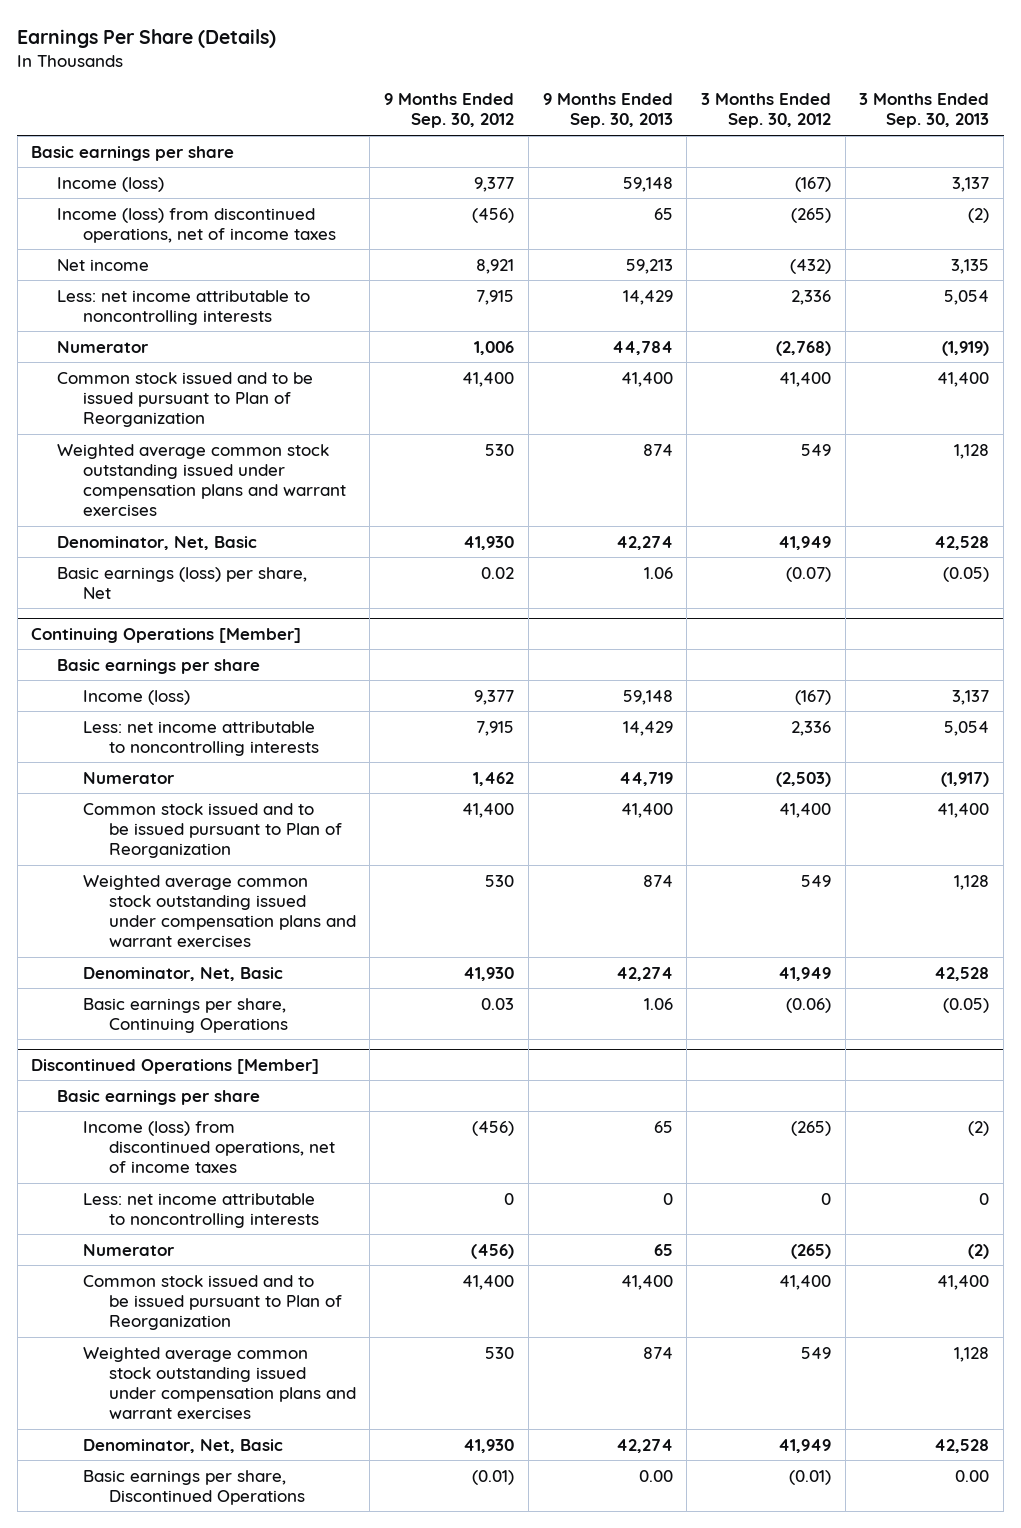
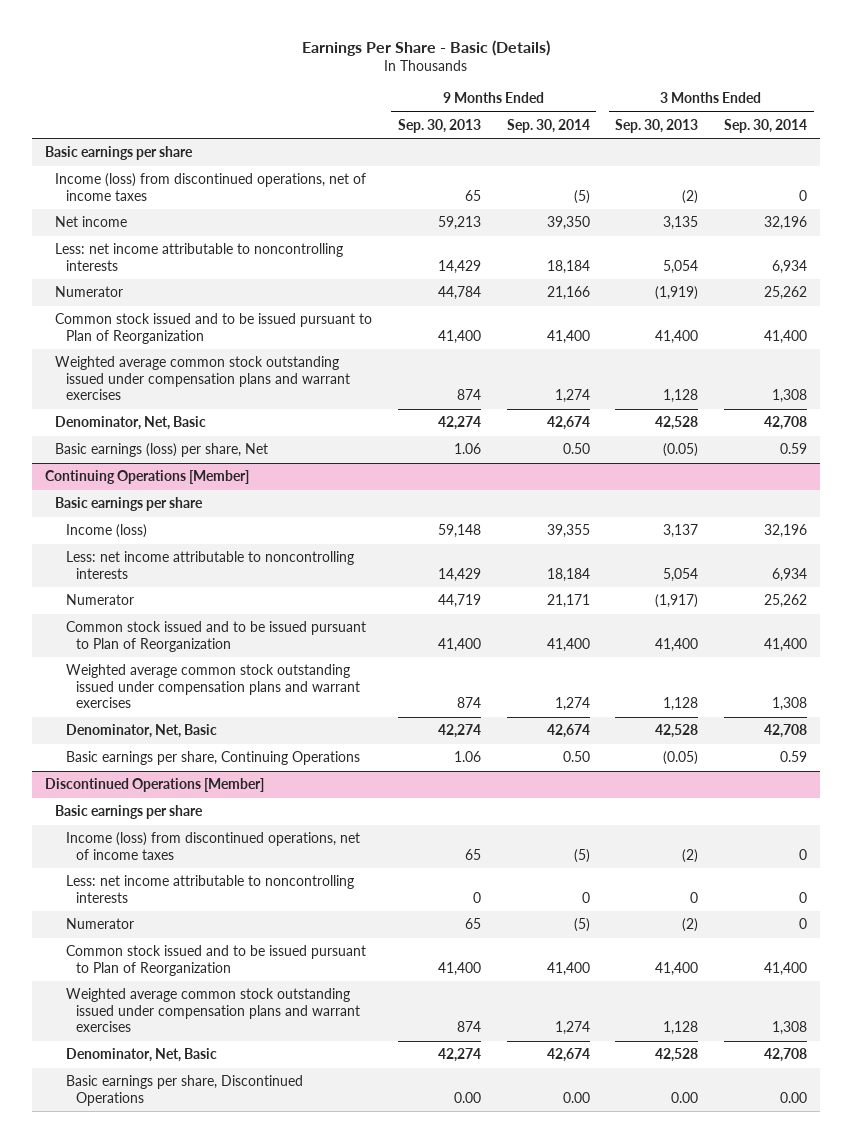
- Earnings Per Share (Details)
+ Earnings Per Share - Basic (Details)
- | 9 Months Ended Sep. 30, 2012 | 9 Months Ended Sep. 30, 2013 | 3 Months Ended Sep. 30, 2012 | 3 Months Ended Sep. 30, 2013
+ | 9 Months Ended Sep. 30, 2013 | 9 Months Ended Sep. 30, 2014 | 3 Months Ended Sep. 30, 2013 | 3 Months Ended Sep. 30, 2014
- Income (loss) | 9,377 | 59,148 | (167) | 3,137

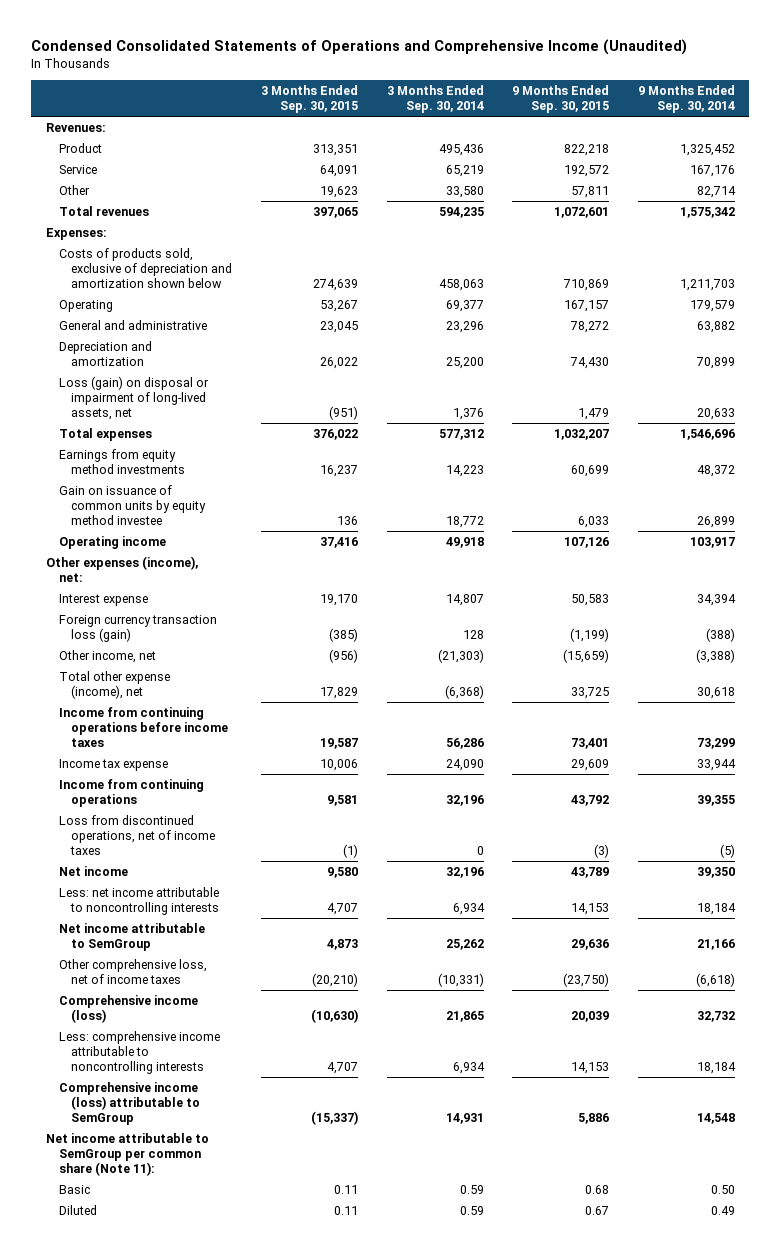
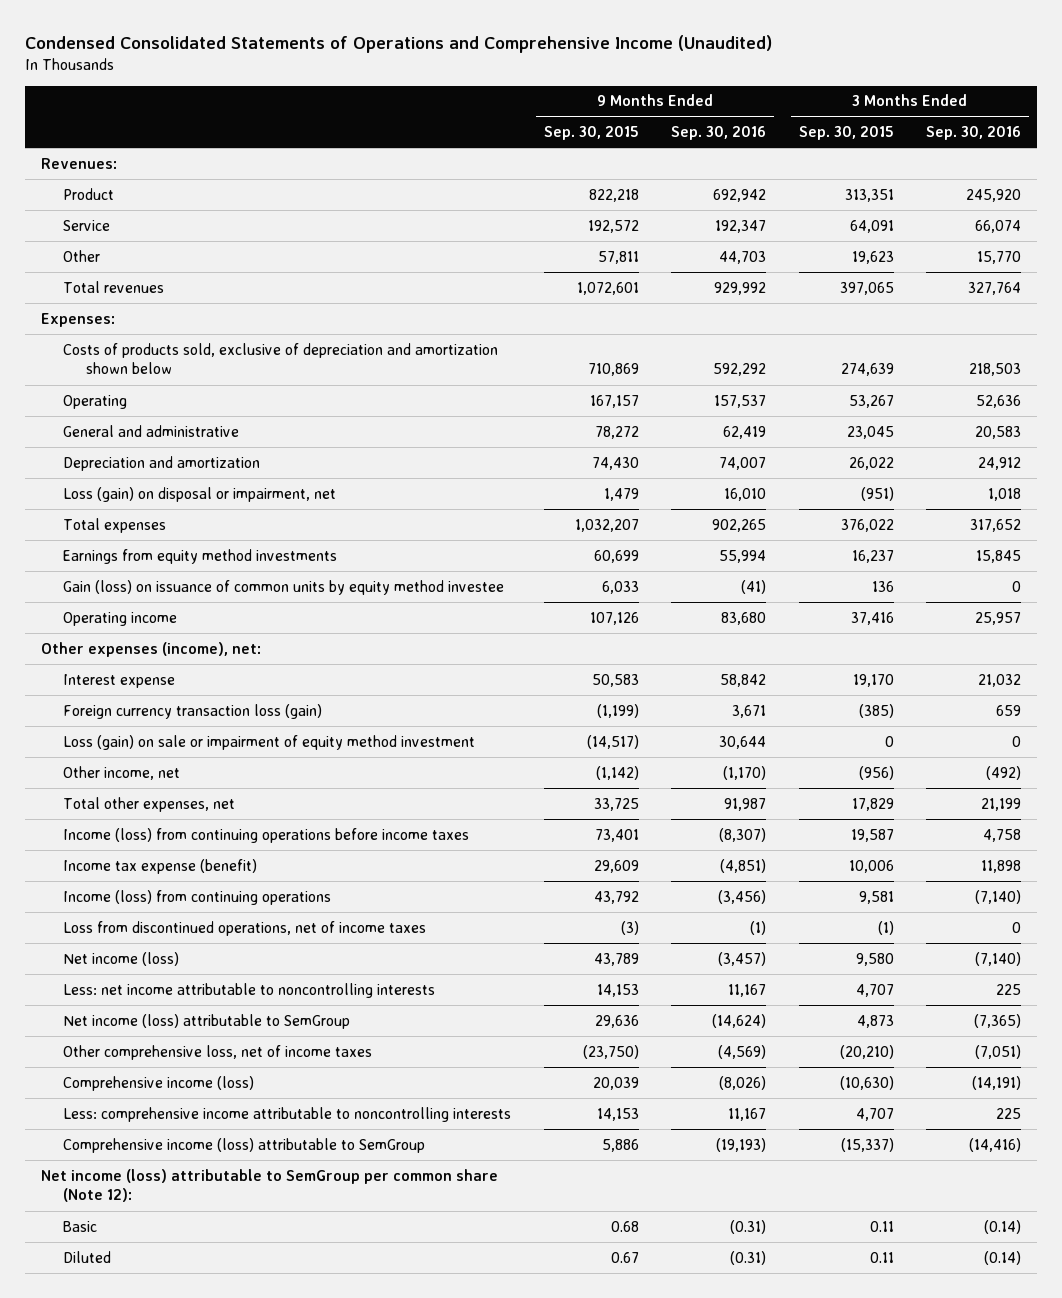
- | 3 Months Ended Sep. 30, 2015 | 3 Months Ended Sep. 30, 2014 | 9 Months Ended Sep. 30, 2015 | 9 Months Ended Sep. 30, 2014
+ | 9 Months Ended Sep. 30, 2015 | 9 Months Ended Sep. 30, 2016 | 3 Months Ended Sep. 30, 2015 | 3 Months Ended Sep. 30, 2016
- Loss (gain) on disposal or impairment of long-lived assets, net | (951) | 1,376 | 1,479 | 20,633
+ Loss (gain) on disposal or impairment, net | 1,479 | 16,010 | (951) | 1,018
- Gain on issuance of common units by equity method investee | 136 | 18,772 | 6,033 | 26,899
+ Gain (loss) on issuance of common units by equity method investee | 6,033 | (41) | 136 | 0
- Other income, net | (956) | (21,303) | (15,659) | (3,388)
- Total other expense (income), net | 17,829 | (6,368) | 33,725 | 30,618
- Income from continuing operations before income taxes | 19,587 | 56,286 | 73,401 | 73,299
- Income tax expense | 10,006 | 24,090 | 29,609 | 33,944
- Income from continuing operations | 9,581 | 32,196 | 43,792 | 39,355
+ Loss (gain) on sale or impairment of equity method investment | (14,517) | 30,644 | 0 | 0
+ Other income, net | (1,142) | (1,170) | (956) | (492)
+ Total other expenses, net | 33,725 | 91,987 | 17,829 | 21,199
+ Income (loss) from continuing operations before income taxes | 73,401 | (8,307) | 19,587 | 4,758
+ Income tax expense (benefit) | 29,609 | (4,851) | 10,006 | 11,898
+ Income (loss) from continuing operations | 43,792 | (3,456) | 9,581 | (7,140)
- Net income | 9,580 | 32,196 | 43,789 | 39,350
+ Net income (loss) | 43,789 | (3,457) | 9,580 | (7,140)
- Net income attributable to SemGroup | 4,873 | 25,262 | 29,636 | 21,166
+ Net income (loss) attributable to SemGroup | 29,636 | (14,624) | 4,873 | (7,365)
- Net income attributable to SemGroup per common share (Note 11):
+ Net income (loss) attributable to SemGroup per common share (Note 12):

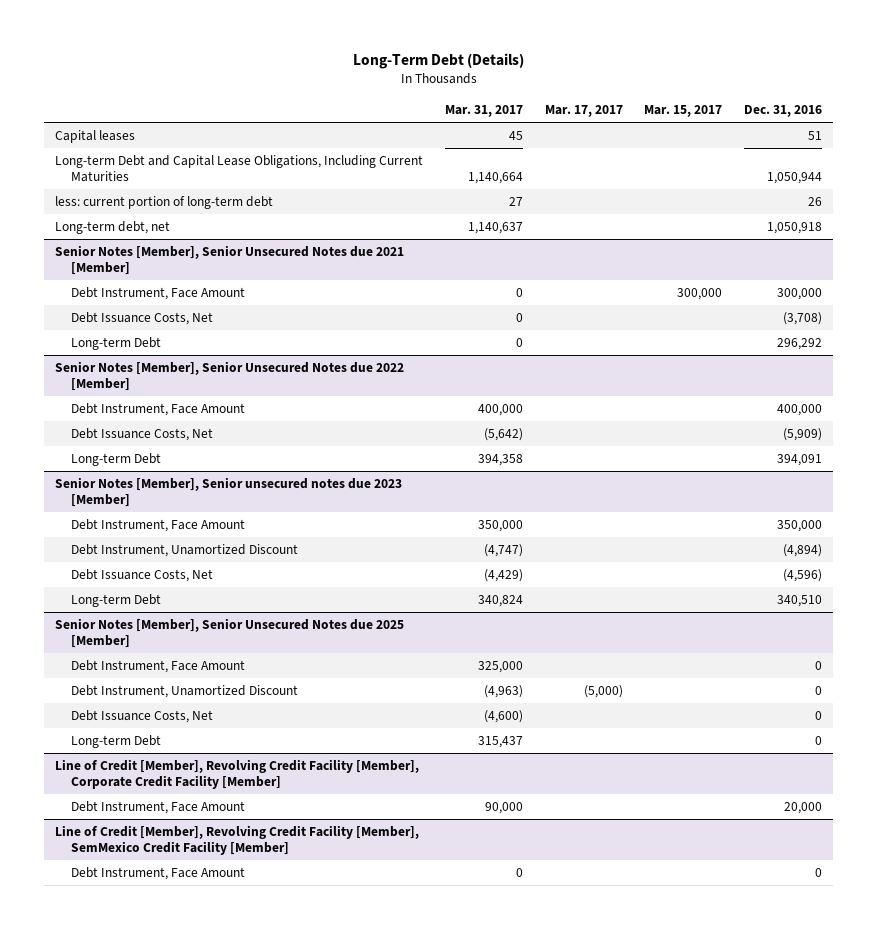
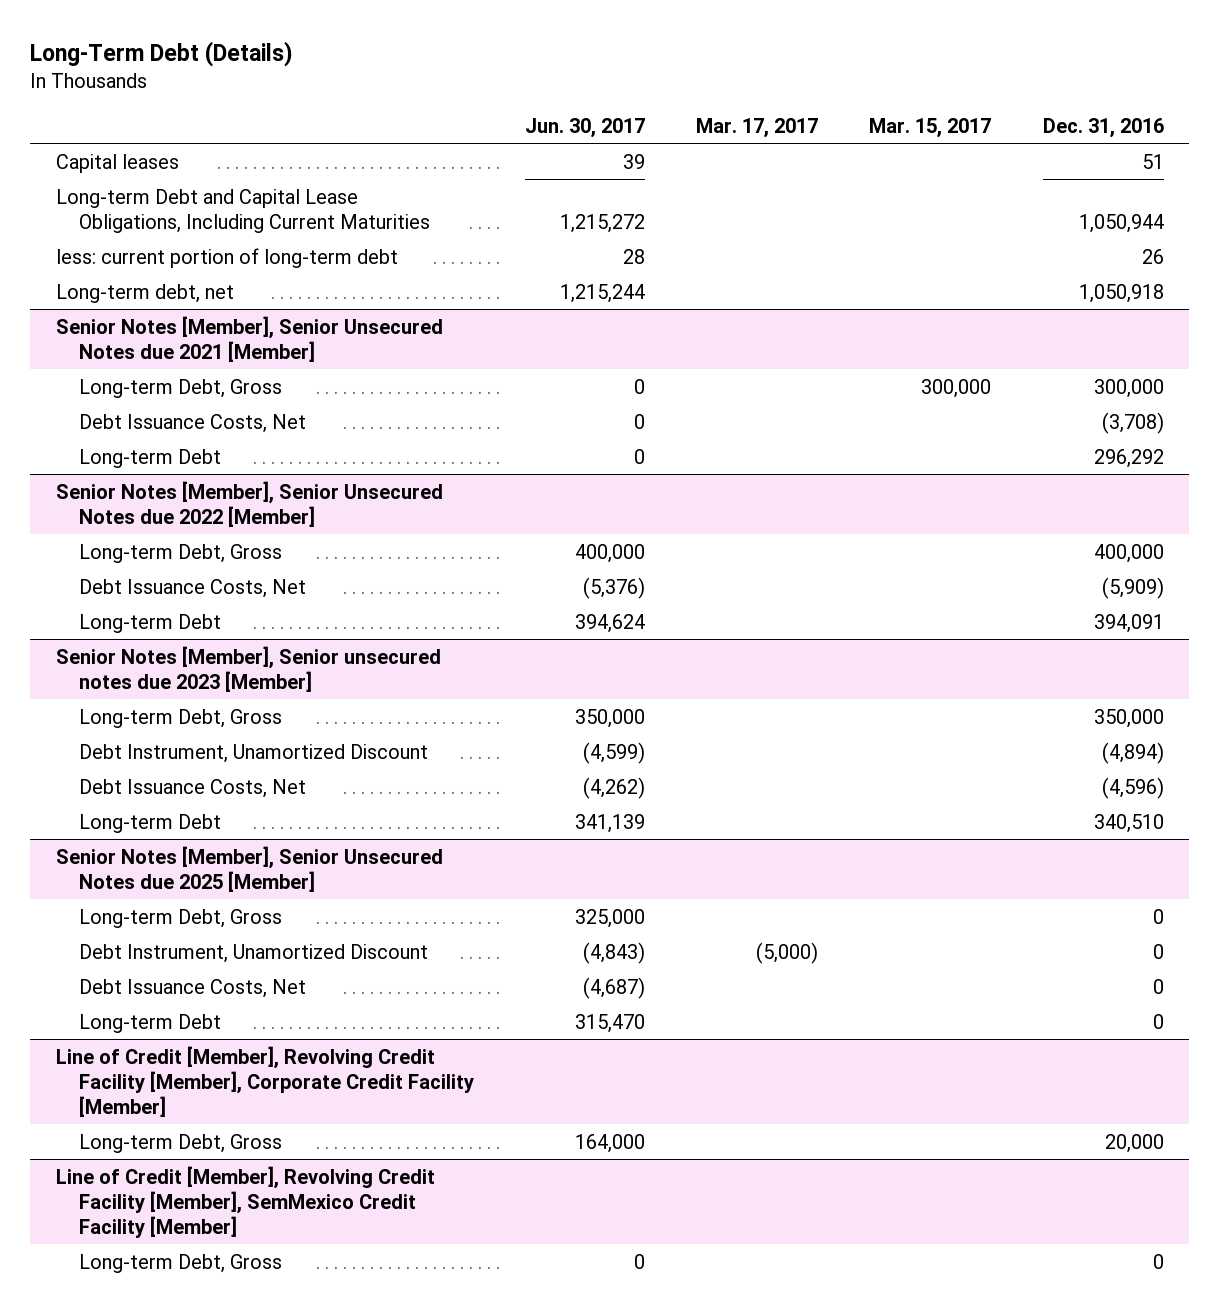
- | Mar. 31, 2017 | Mar. 17, 2017 | Mar. 15, 2017 | Dec. 31, 2016
+ | Jun. 30, 2017 | Mar. 17, 2017 | Mar. 15, 2017 | Dec. 31, 2016
@ Senior Notes [Member], Senior Unsecured Notes due 2021 [Member]
- Debt Instrument, Face Amount | 0 | | 300,000 | 300,000
+ Long-term Debt, Gross | 0 | | 300,000 | 300,000
@ Senior Notes [Member], Senior Unsecured Notes due 2022 [Member]
- Debt Instrument, Face Amount | 400,000 | | | 400,000
+ Long-term Debt, Gross | 400,000 | | | 400,000
@ Senior Notes [Member], Senior unsecured notes due 2023 [Member]
- Debt Instrument, Face Amount | 350,000 | | | 350,000
+ Long-term Debt, Gross | 350,000 | | | 350,000
@ Senior Notes [Member], Senior Unsecured Notes due 2025 [Member]
- Debt Instrument, Face Amount | 325,000 | | | 0
+ Long-term Debt, Gross | 325,000 | | | 0
@ Line of Credit [Member], Revolving Credit Facility [Member], Corporate Credit Facility [Member]
- Debt Instrument, Face Amount | 90,000 | | | 20,000
+ Long-term Debt, Gross | 164,000 | | | 20,000
@ Line of Credit [Member], Revolving Credit Facility [Member], SemMexico Credit Facility [Member]
- Debt Instrument, Face Amount | 0 | | | 0
+ Long-term Debt, Gross | 0 | | | 0

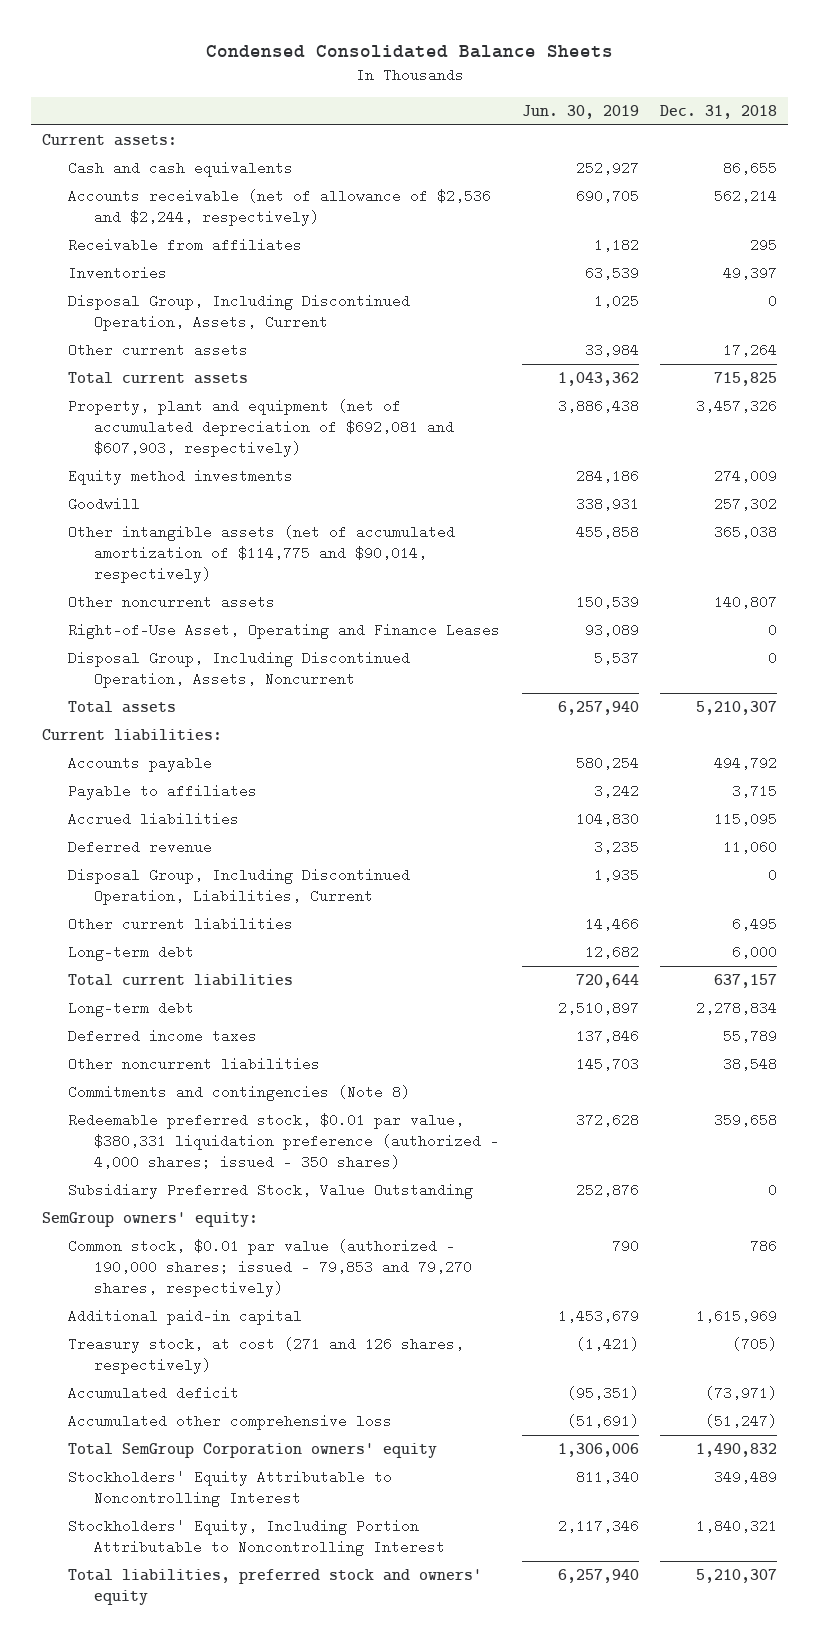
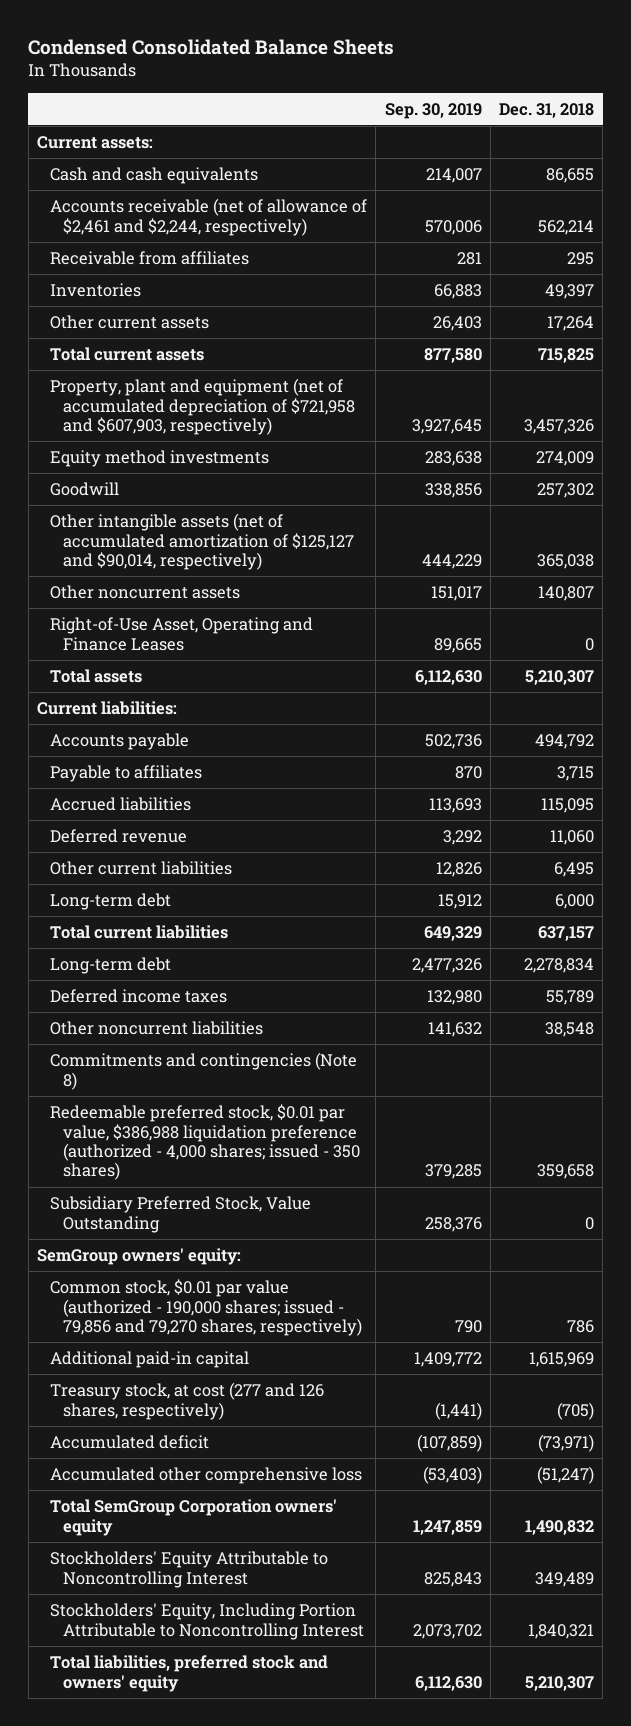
- | Jun. 30, 2019 | Dec. 31, 2018
+ | Sep. 30, 2019 | Dec. 31, 2018
- Accounts receivable (net of allowance of $2,536 and $2,244, respectively) | 690,705 | 562,214
+ Accounts receivable (net of allowance of $2,461 and $2,244, respectively) | 570,006 | 562,214
- Disposal Group, Including Discontinued Operation, Assets, Current | 1,025 | 0
- Property, plant and equipment (net of accumulated depreciation of $692,081 and $607,903, respectively) | 3,886,438 | 3,457,326
+ Property, plant and equipment (net of accumulated depreciation of $721,958 and $607,903, respectively) | 3,927,645 | 3,457,326
- Other intangible assets (net of accumulated amortization of $114,775 and $90,014, respectively) | 455,858 | 365,038
+ Other intangible assets (net of accumulated amortization of $125,127 and $90,014, respectively) | 444,229 | 365,038
- Disposal Group, Including Discontinued Operation, Assets, Noncurrent | 5,537 | 0
- Disposal Group, Including Discontinued Operation, Liabilities, Current | 1,935 | 0
- Redeemable preferred stock, $0.01 par value, $380,331 liquidation preference (authorized - 4,000 shares; issued - 350 shares) | 372,628 | 359,658
+ Redeemable preferred stock, $0.01 par value, $386,988 liquidation preference (authorized - 4,000 shares; issued - 350 shares) | 379,285 | 359,658
- Common stock, $0.01 par value (authorized - 190,000 shares; issued - 79,853 and 79,270 shares, respectively) | 790 | 786
+ Common stock, $0.01 par value (authorized - 190,000 shares; issued - 79,856 and 79,270 shares, respectively) | 790 | 786
- Treasury stock, at cost (271 and 126 shares, respectively) | (1,421) | (705)
+ Treasury stock, at cost (277 and 126 shares, respectively) | (1,441) | (705)

